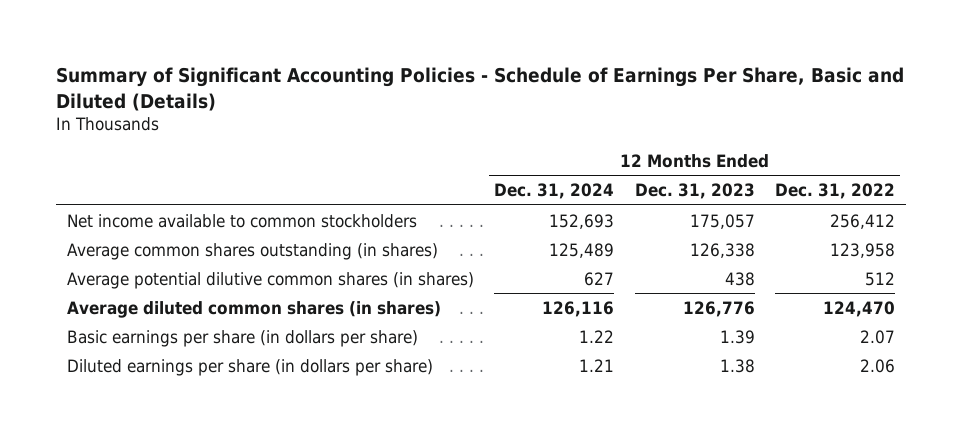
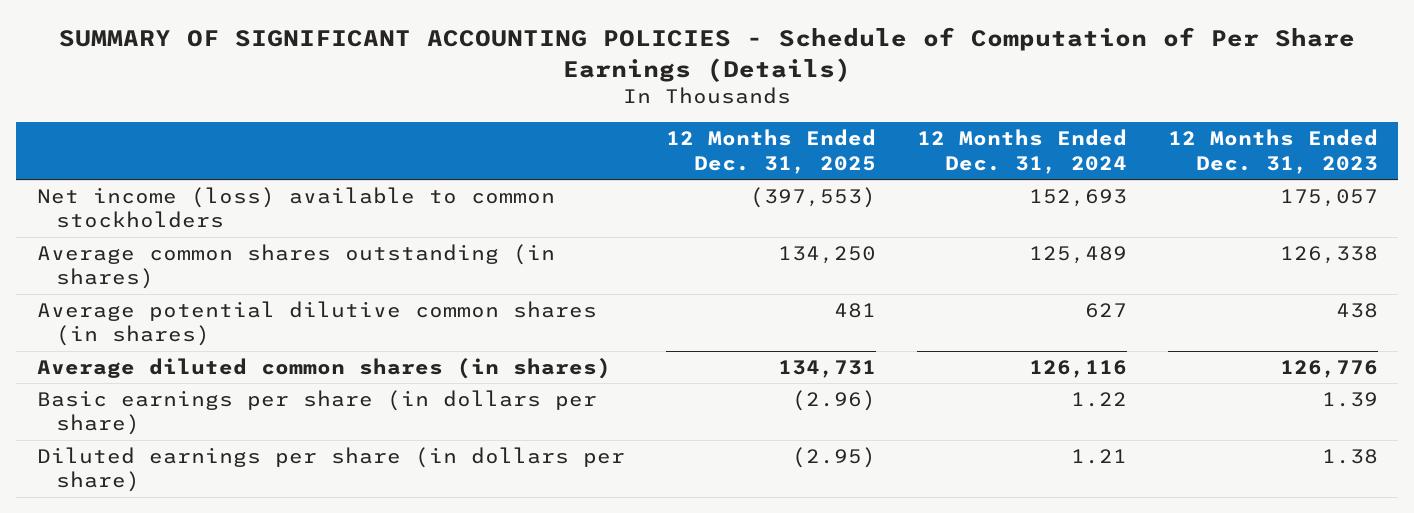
- Summary of Significant Accounting Policies - Schedule of Earnings Per Share, Basic and Diluted (Details)
+ SUMMARY OF SIGNIFICANT ACCOUNTING POLICIES - Schedule of Computation of Per Share Earnings (Details)
- | 12 Months Ended Dec. 31, 2024 | 12 Months Ended Dec. 31, 2023 | 12 Months Ended Dec. 31, 2022
+ | 12 Months Ended Dec. 31, 2025 | 12 Months Ended Dec. 31, 2024 | 12 Months Ended Dec. 31, 2023
- Net income available to common stockholders | 152,693 | 175,057 | 256,412
+ Net income (loss) available to common stockholders | (397,553) | 152,693 | 175,057

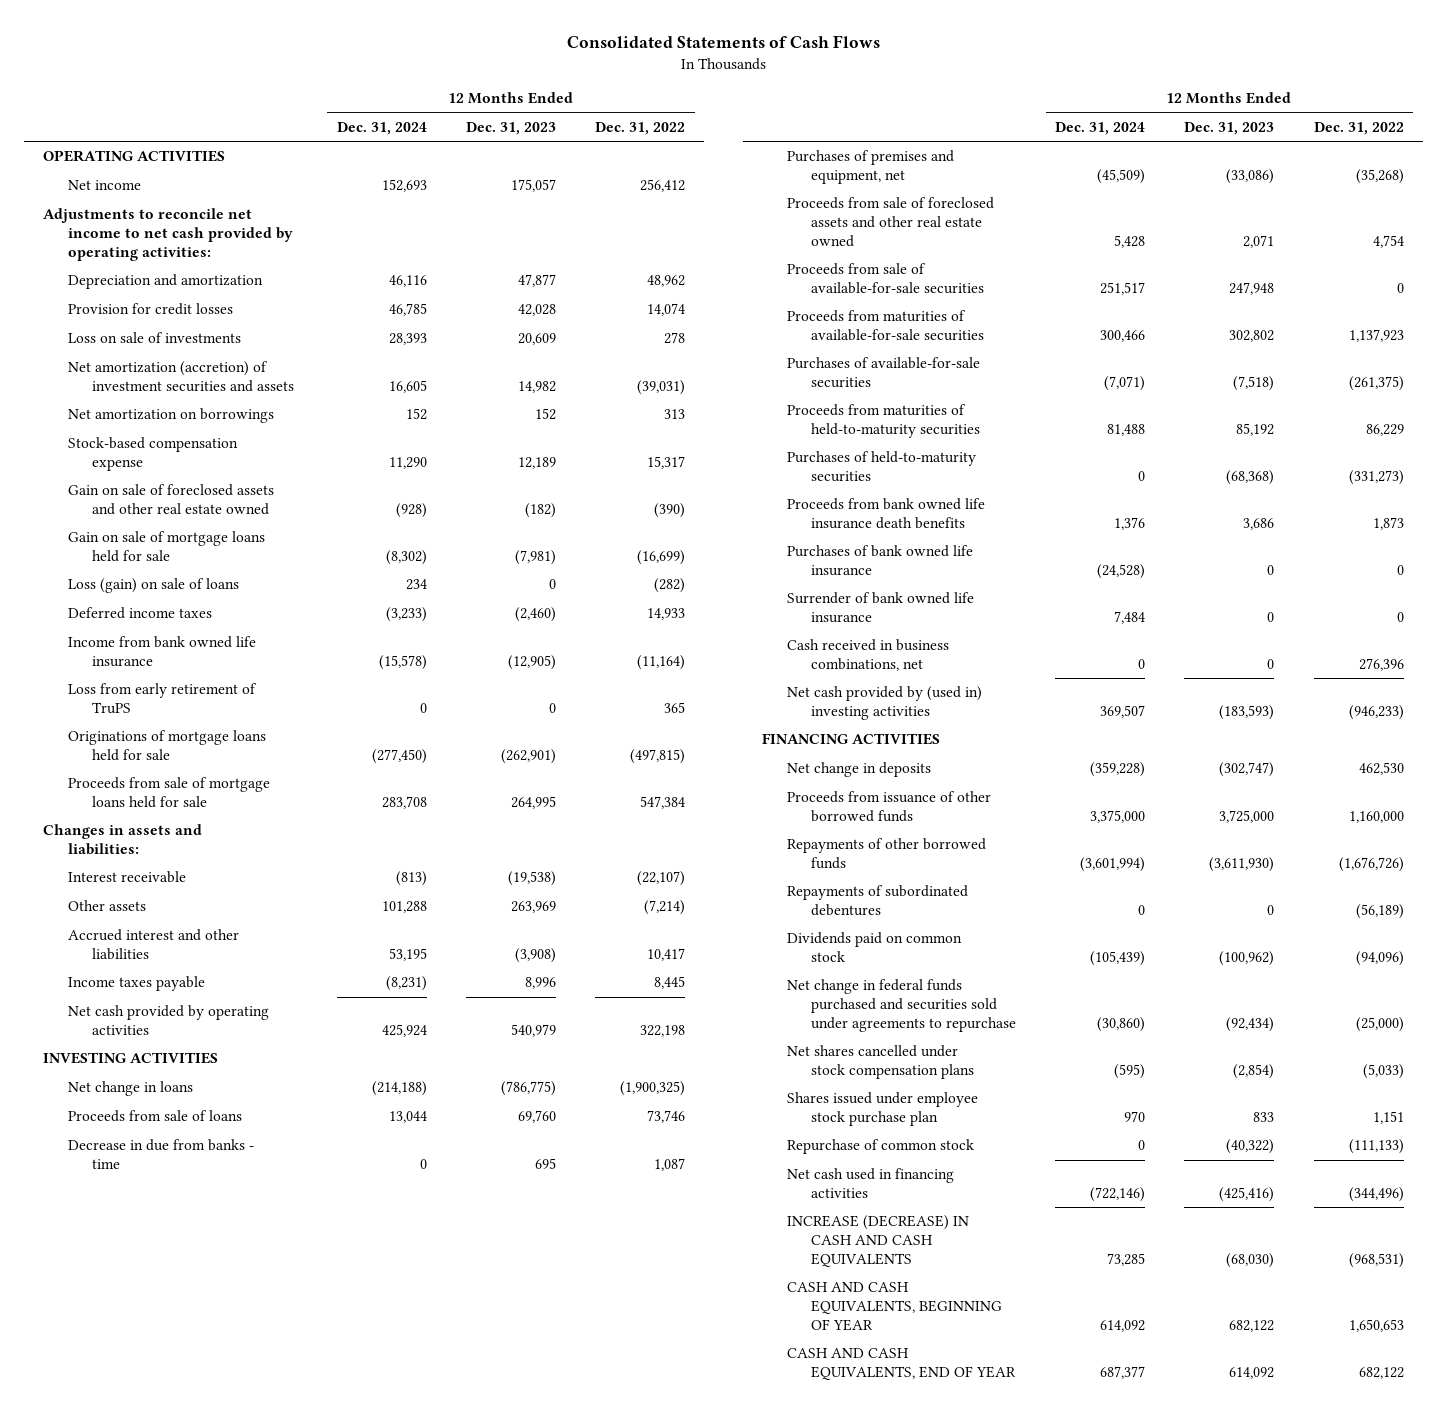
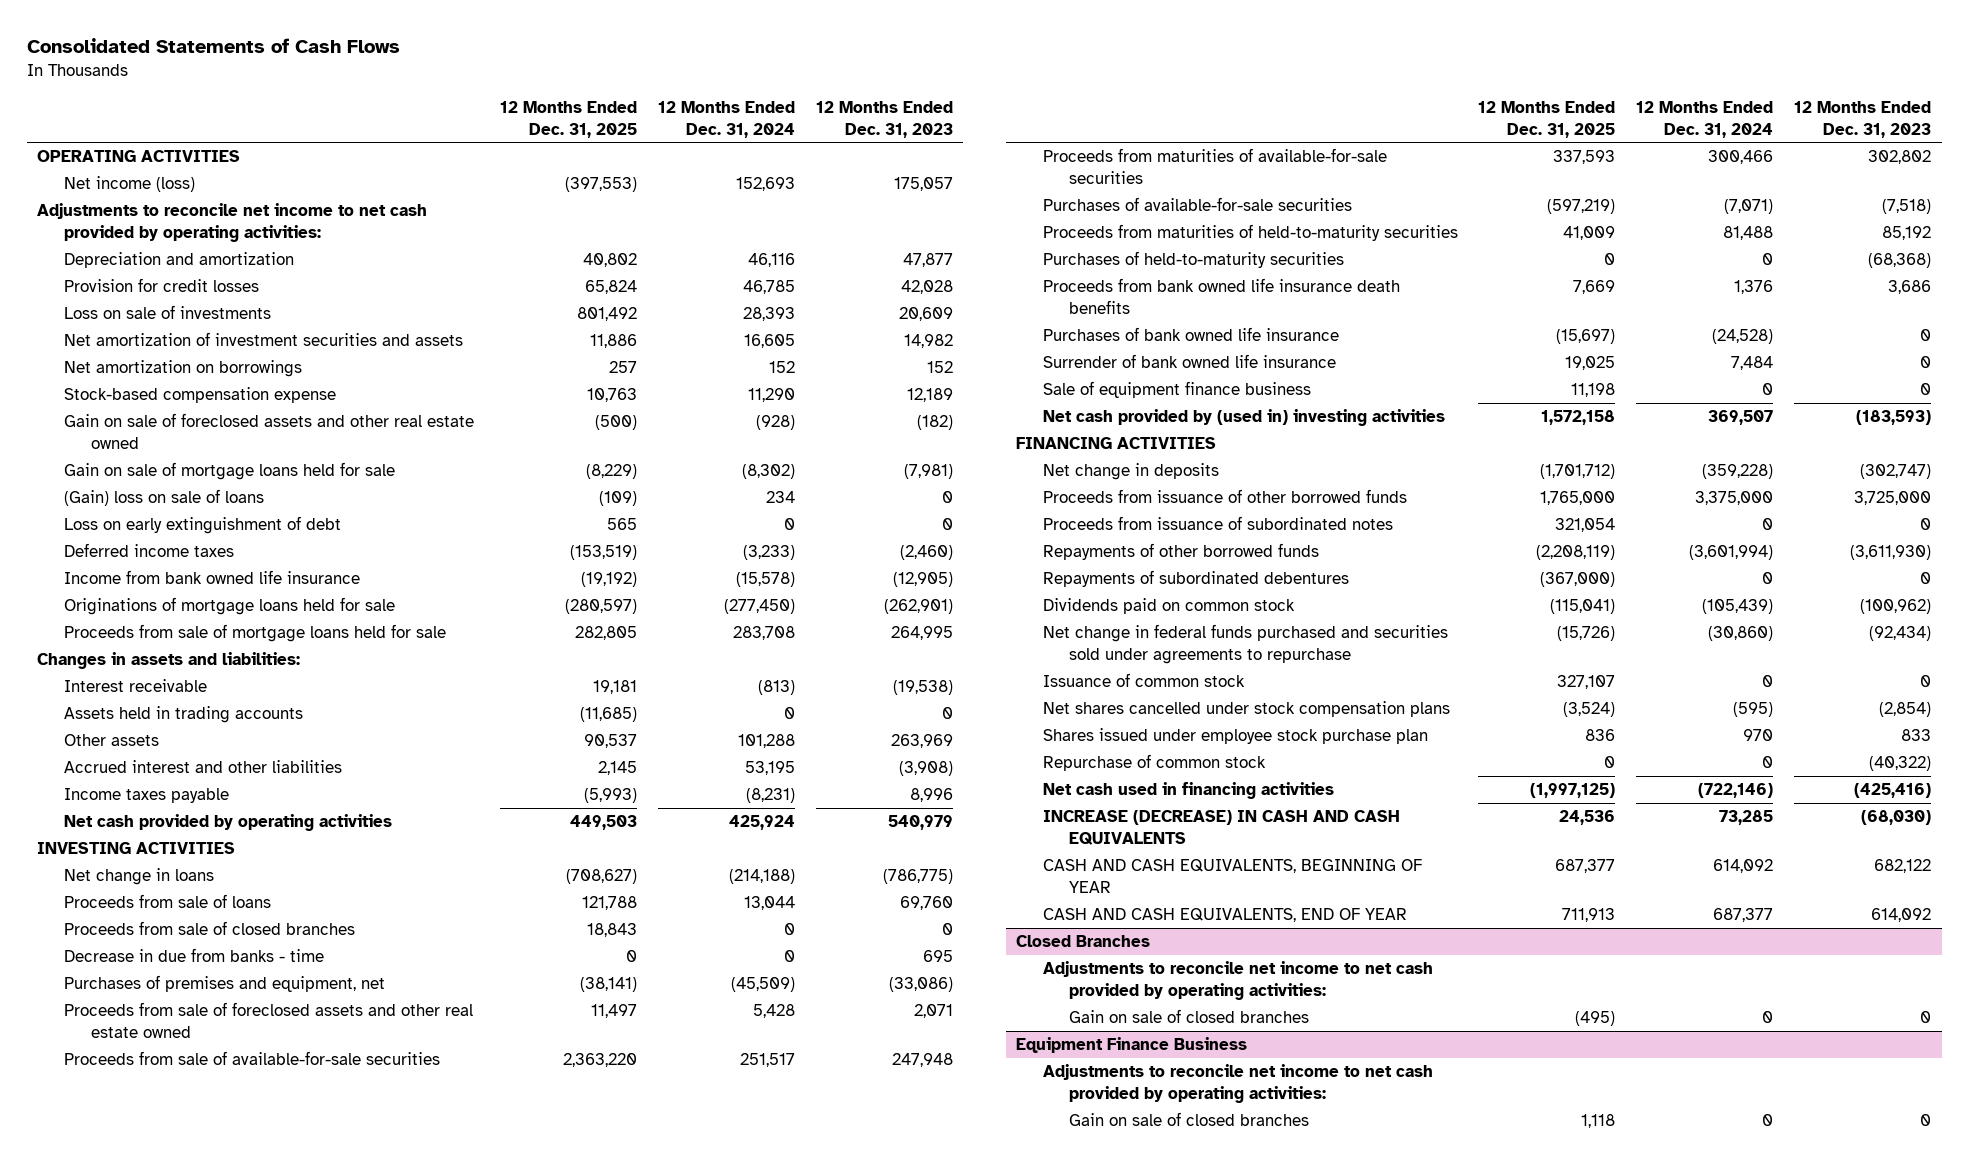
- | 12 Months Ended Dec. 31, 2024 | 12 Months Ended Dec. 31, 2023 | 12 Months Ended Dec. 31, 2022
+ | 12 Months Ended Dec. 31, 2025 | 12 Months Ended Dec. 31, 2024 | 12 Months Ended Dec. 31, 2023
- Net income | 152,693 | 175,057 | 256,412
+ Net income (loss) | (397,553) | 152,693 | 175,057
- Net amortization (accretion) of investment securities and assets | 16,605 | 14,982 | (39,031)
+ Net amortization of investment securities and assets | 11,886 | 16,605 | 14,982
- Loss (gain) on sale of loans | 234 | 0 | (282)
+ (Gain) loss on sale of loans | (109) | 234 | 0
+ Loss on early extinguishment of debt | 565 | 0 | 0
- Loss from early retirement of TruPS | 0 | 0 | 365
+ Assets held in trading accounts | (11,685) | 0 | 0
+ Proceeds from sale of closed branches | 18,843 | 0 | 0
- Cash received in business combinations, net | 0 | 0 | 276,396
+ Sale of equipment finance business | 11,198 | 0 | 0
+ Proceeds from issuance of subordinated notes | 321,054 | 0 | 0
+ Issuance of common stock | 327,107 | 0 | 0
+ Closed Branches
+ Adjustments to reconcile net income to net cash provided by operating activities:
+ Gain on sale of closed branches | (495) | 0 | 0
+ Equipment Finance Business
+ Adjustments to reconcile net income to net cash provided by operating activities:
+ Gain on sale of closed branches | 1,118 | 0 | 0

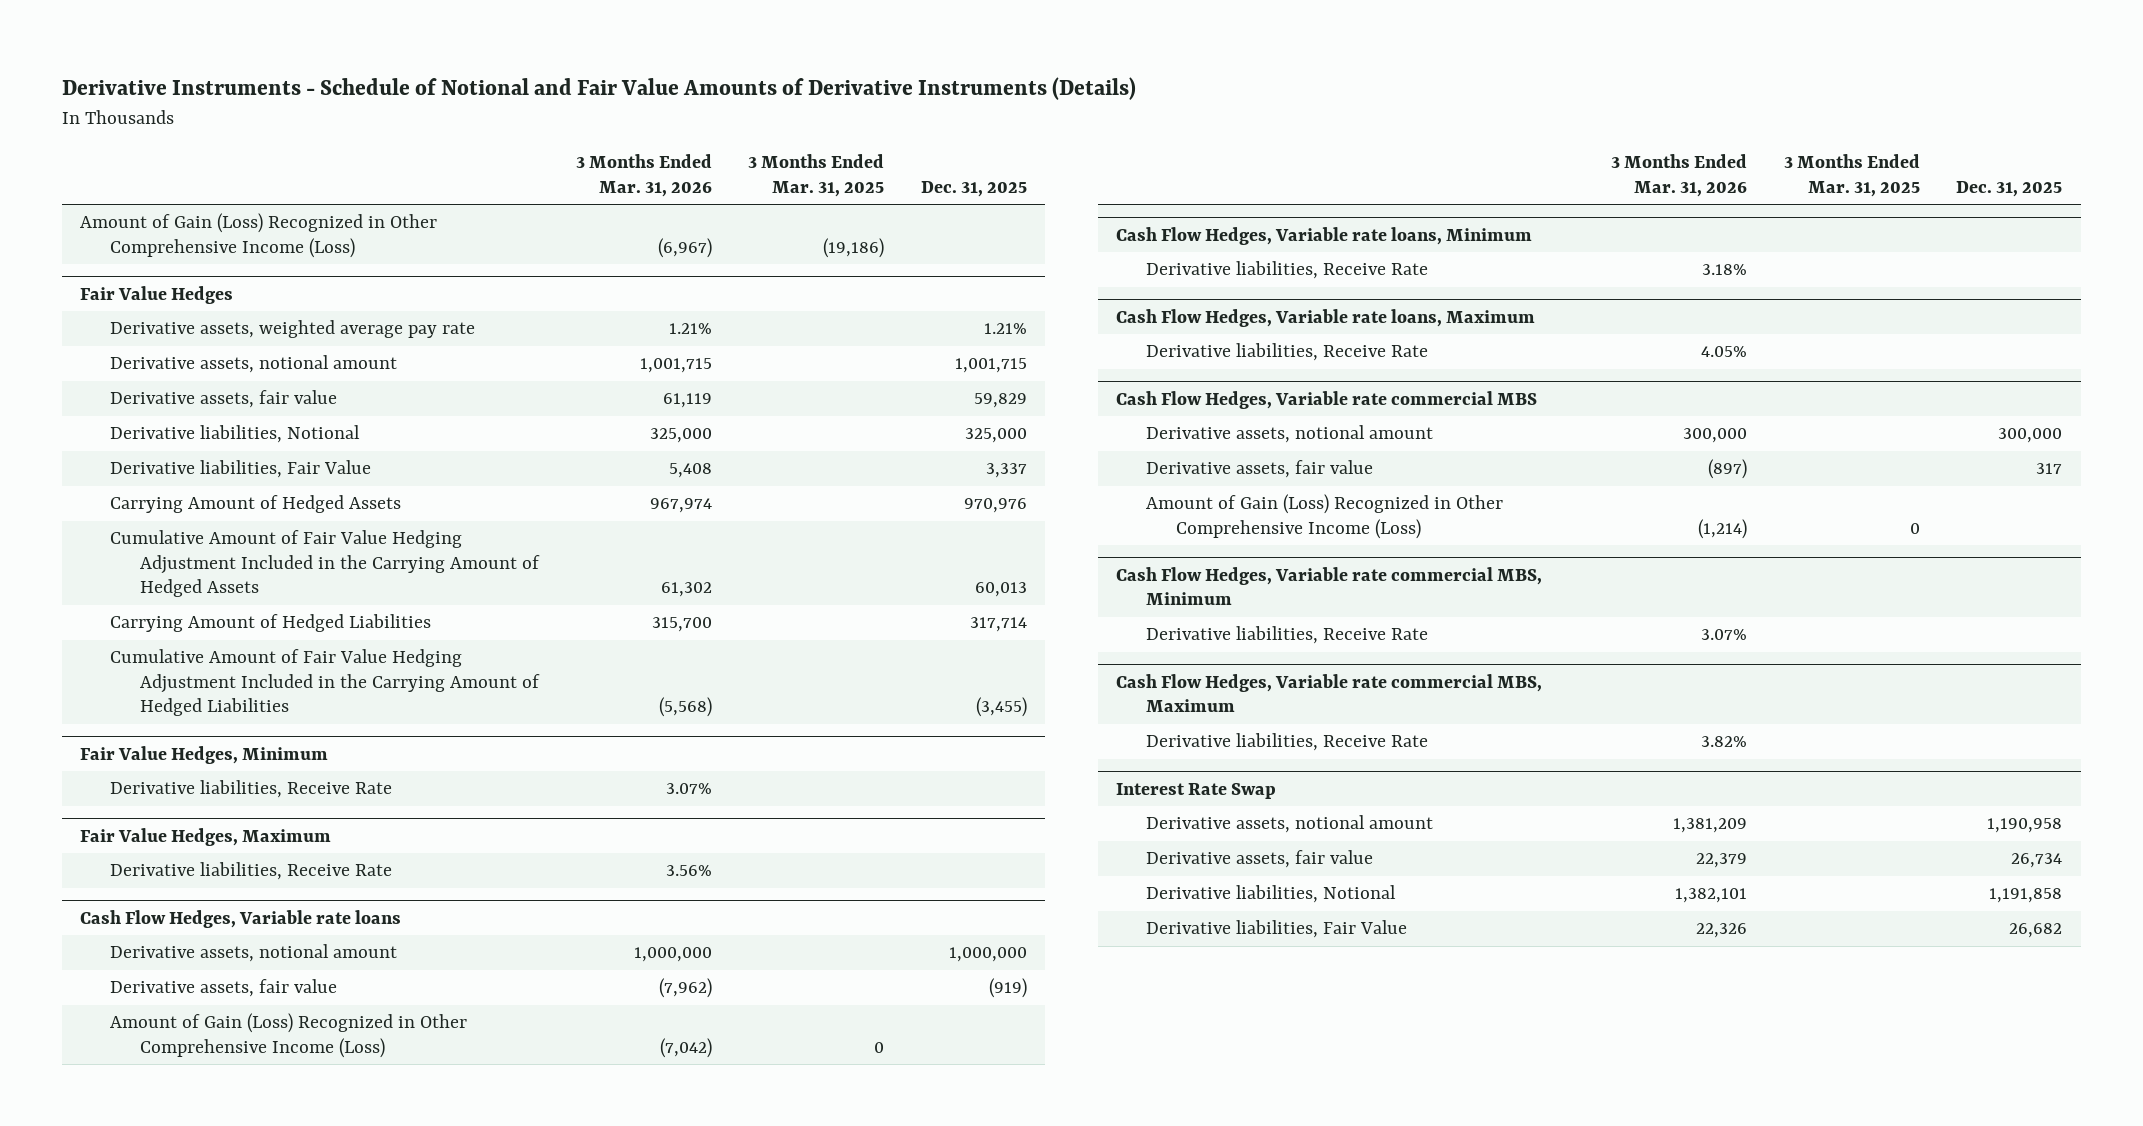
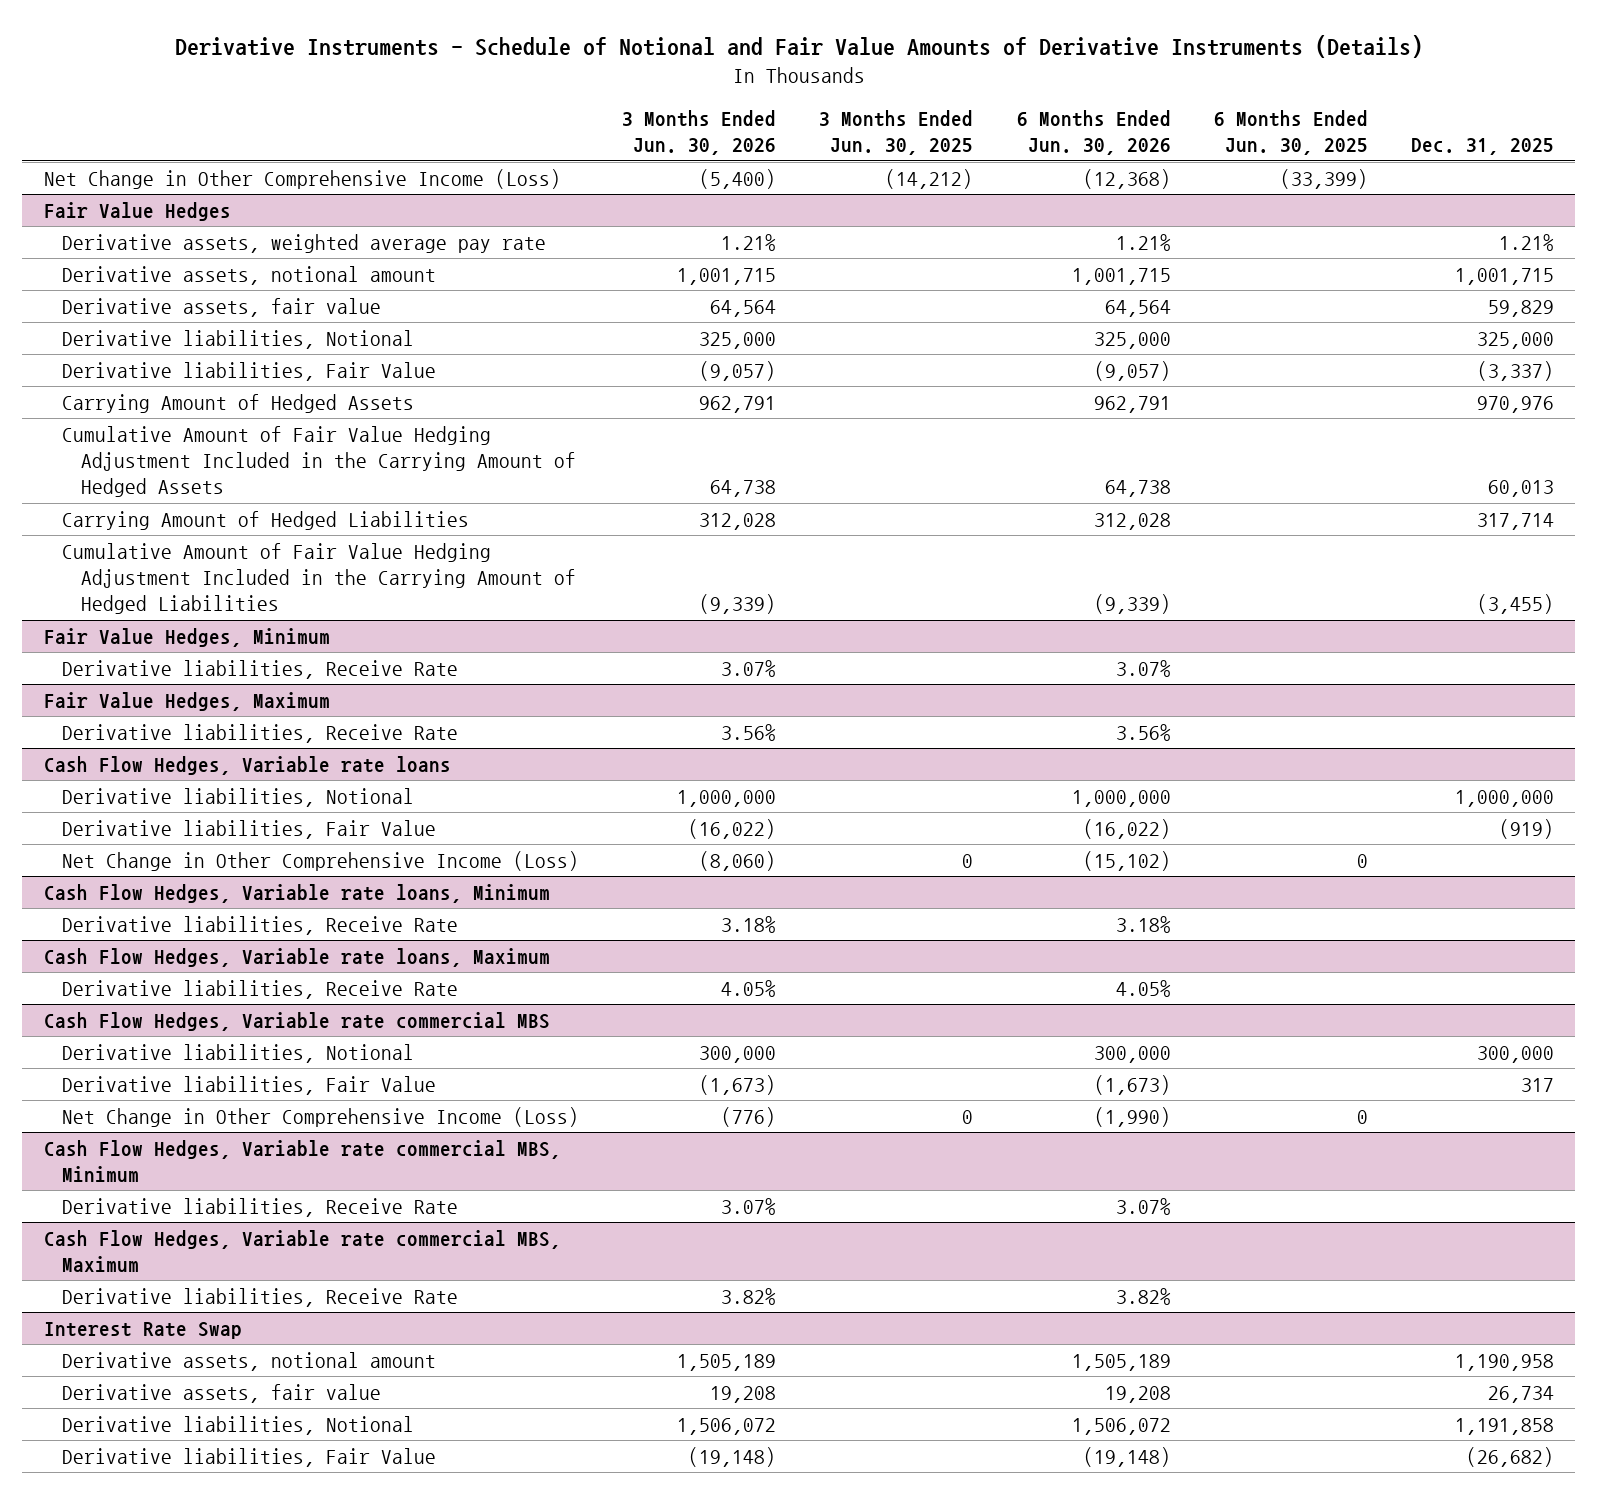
- | 3 Months Ended Mar. 31, 2026 | 3 Months Ended Mar. 31, 2025 | Dec. 31, 2025
+ | 3 Months Ended Jun. 30, 2026 | 3 Months Ended Jun. 30, 2025 | 6 Months Ended Jun. 30, 2026 | 6 Months Ended Jun. 30, 2025 | Dec. 31, 2025
- Amount of Gain (Loss) Recognized in Other Comprehensive Income (Loss) | (6,967) | (19,186) |
+ Net Change in Other Comprehensive Income (Loss) | (5,400) | (14,212) | (12,368) | (33,399) |
@ Fair Value Hedges
- Derivative liabilities, Fair Value | 5,408 | | 3,337
+ Derivative liabilities, Fair Value | (9,057) | | (9,057) | | (3,337)
@ Cash Flow Hedges, Variable rate loans
- Derivative assets, notional amount | 1,000,000 | | 1,000,000
- Derivative assets, fair value | (7,962) | | (919)
- Amount of Gain (Loss) Recognized in Other Comprehensive Income (Loss) | (7,042) | 0 |
+ Derivative liabilities, Notional | 1,000,000 | | 1,000,000 | | 1,000,000
+ Derivative liabilities, Fair Value | (16,022) | | (16,022) | | (919)
+ Net Change in Other Comprehensive Income (Loss) | (8,060) | 0 | (15,102) | 0 |
@ Cash Flow Hedges, Variable rate commercial MBS
- Derivative assets, notional amount | 300,000 | | 300,000
- Derivative assets, fair value | (897) | | 317
- Amount of Gain (Loss) Recognized in Other Comprehensive Income (Loss) | (1,214) | 0 |
+ Derivative liabilities, Notional | 300,000 | | 300,000 | | 300,000
+ Derivative liabilities, Fair Value | (1,673) | | (1,673) | | 317
+ Net Change in Other Comprehensive Income (Loss) | (776) | 0 | (1,990) | 0 |
@ Interest Rate Swap
- Derivative liabilities, Fair Value | 22,326 | | 26,682
+ Derivative liabilities, Fair Value | (19,148) | | (19,148) | | (26,682)

